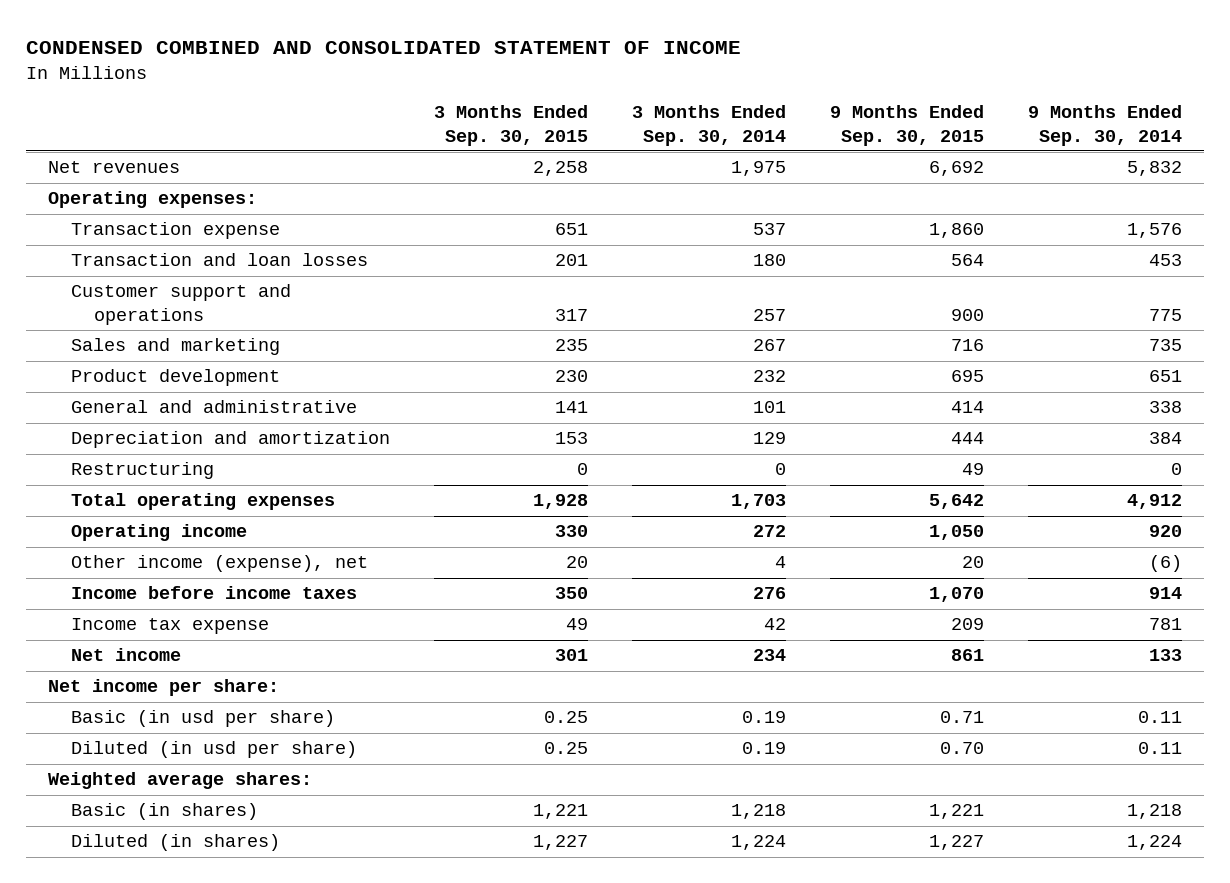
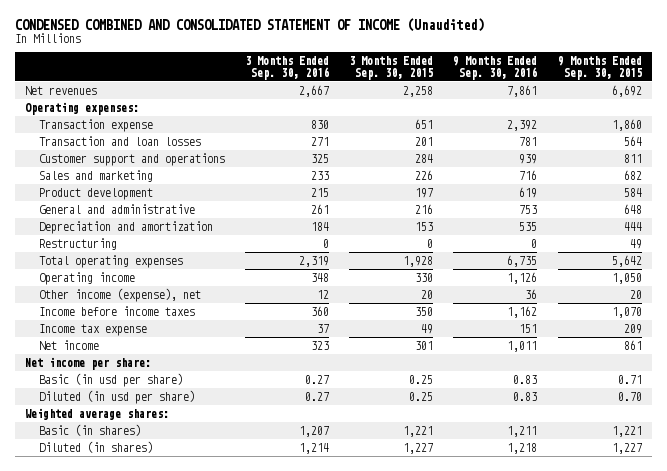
- CONDENSED COMBINED AND CONSOLIDATED STATEMENT OF INCOME
+ CONDENSED COMBINED AND CONSOLIDATED STATEMENT OF INCOME (Unaudited)
- | 3 Months Ended Sep. 30, 2015 | 3 Months Ended Sep. 30, 2014 | 9 Months Ended Sep. 30, 2015 | 9 Months Ended Sep. 30, 2014
+ | 3 Months Ended Sep. 30, 2016 | 3 Months Ended Sep. 30, 2015 | 9 Months Ended Sep. 30, 2016 | 9 Months Ended Sep. 30, 2015
- Customer support and operations | 317 | 257 | 900 | 775
- Sales and marketing | 235 | 267 | 716 | 735
- Product development | 230 | 232 | 695 | 651
- General and administrative | 141 | 101 | 414 | 338
+ Customer support and operations | 325 | 284 | 939 | 811
+ Sales and marketing | 233 | 226 | 716 | 682
+ Product development | 215 | 197 | 619 | 584
+ General and administrative | 261 | 216 | 753 | 648

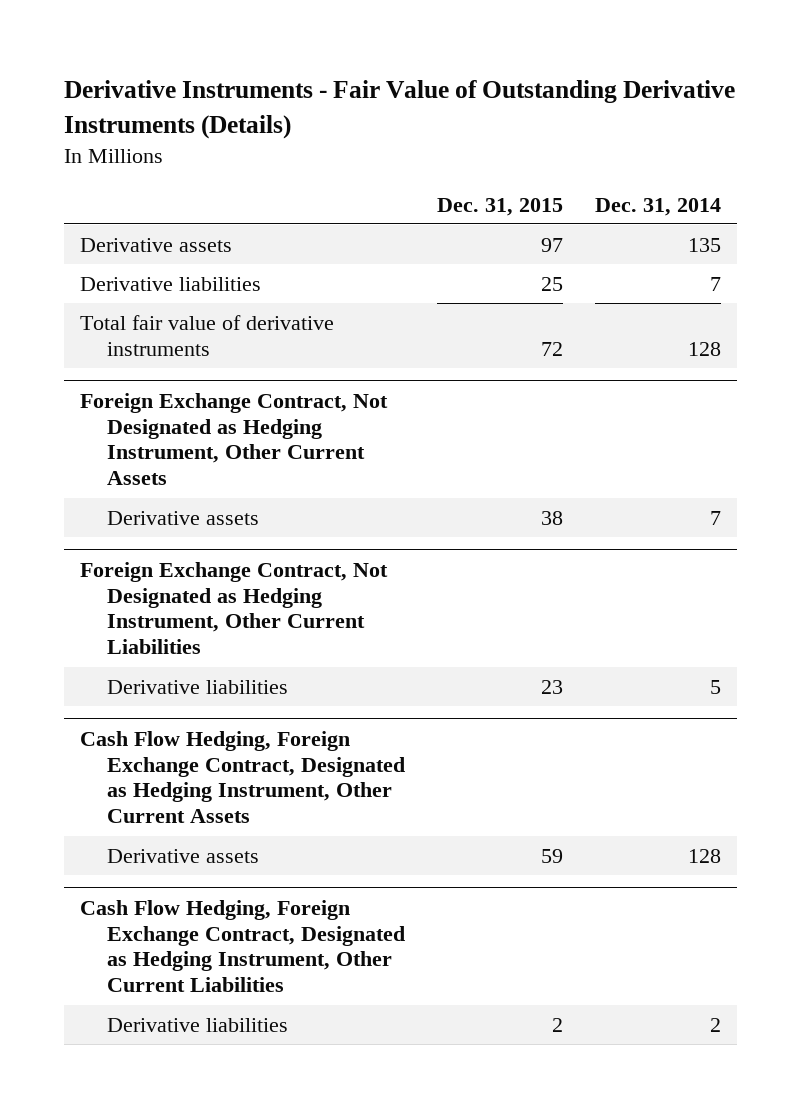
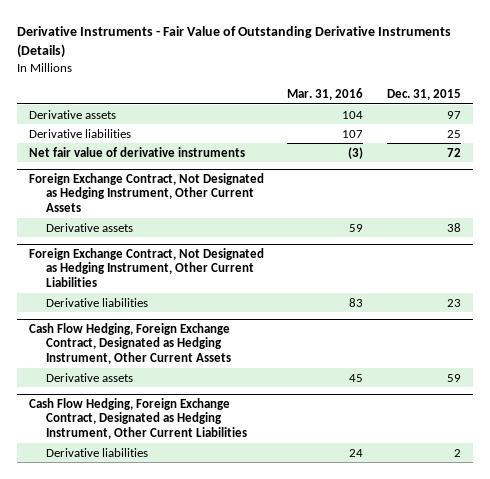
- | Dec. 31, 2015 | Dec. 31, 2014
+ | Mar. 31, 2016 | Dec. 31, 2015
- Total fair value of derivative instruments | 72 | 128
+ Net fair value of derivative instruments | (3) | 72

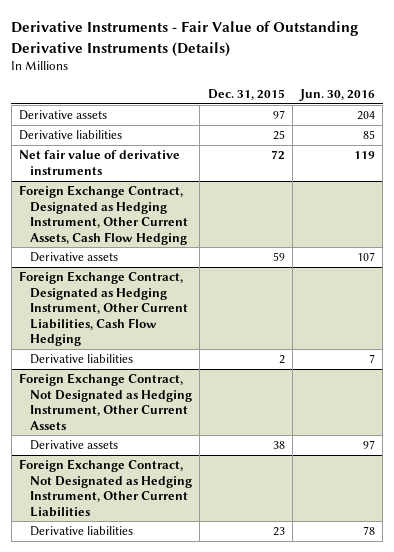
- | Mar. 31, 2016 | Dec. 31, 2015
+ | Dec. 31, 2015 | Jun. 30, 2016
+ Foreign Exchange Contract, Designated as Hedging Instrument, Other Current Assets, Cash Flow Hedging
+ Derivative assets | 59 | 107
+ Foreign Exchange Contract, Designated as Hedging Instrument, Other Current Liabilities, Cash Flow Hedging
+ Derivative liabilities | 2 | 7
- Cash Flow Hedging, Foreign Exchange Contract, Designated as Hedging Instrument, Other Current Assets
- Derivative assets | 45 | 59
- Cash Flow Hedging, Foreign Exchange Contract, Designated as Hedging Instrument, Other Current Liabilities
- Derivative liabilities | 24 | 2

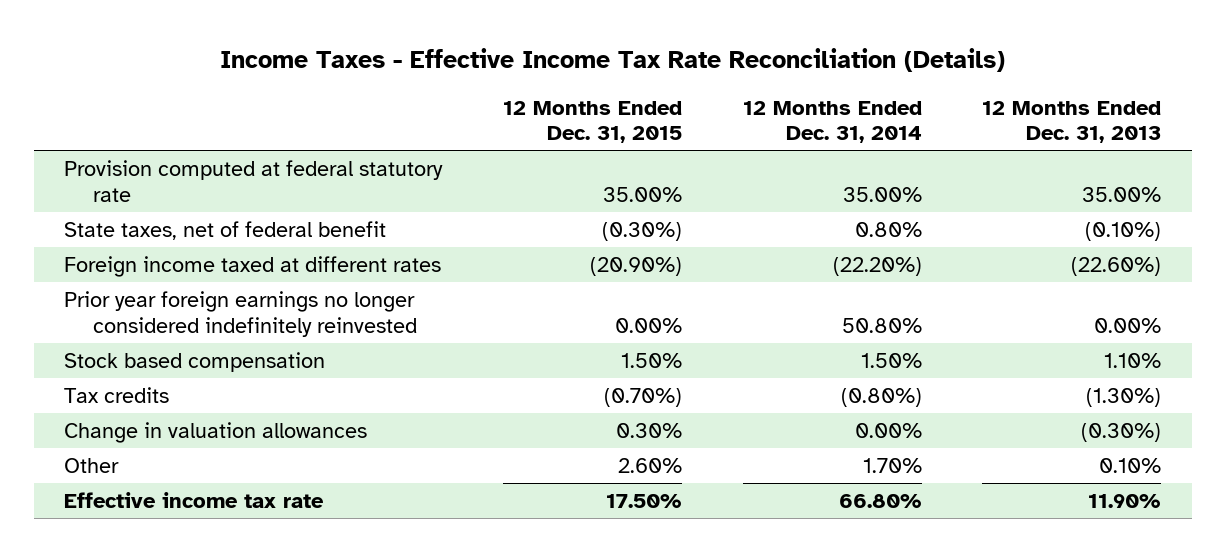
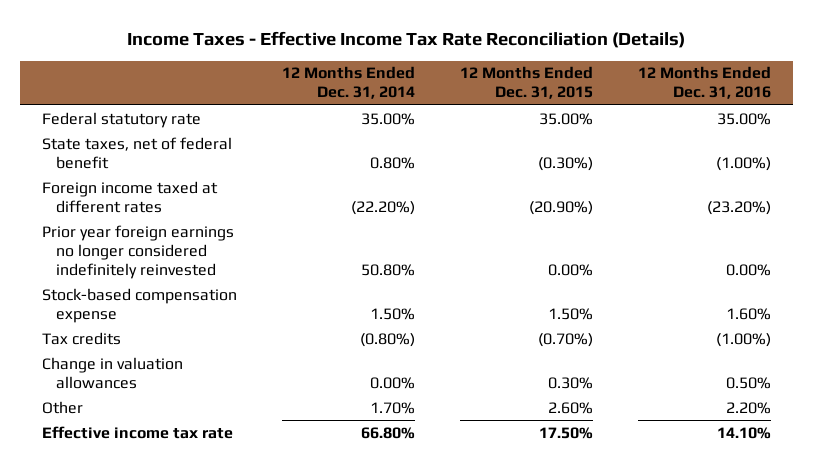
- | 12 Months Ended Dec. 31, 2015 | 12 Months Ended Dec. 31, 2014 | 12 Months Ended Dec. 31, 2013
+ | 12 Months Ended Dec. 31, 2014 | 12 Months Ended Dec. 31, 2015 | 12 Months Ended Dec. 31, 2016
- Provision computed at federal statutory rate | 35.00% | 35.00% | 35.00%
+ Federal statutory rate | 35.00% | 35.00% | 35.00%
- Stock based compensation | 1.50% | 1.50% | 1.10%
+ Stock-based compensation expense | 1.50% | 1.50% | 1.60%

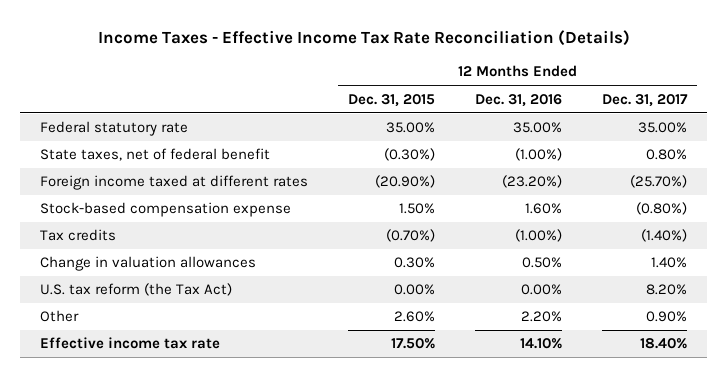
- | 12 Months Ended Dec. 31, 2014 | 12 Months Ended Dec. 31, 2015 | 12 Months Ended Dec. 31, 2016
+ | 12 Months Ended Dec. 31, 2015 | 12 Months Ended Dec. 31, 2016 | 12 Months Ended Dec. 31, 2017
- Prior year foreign earnings no longer considered indefinitely reinvested | 50.80% | 0.00% | 0.00%
+ U.S. tax reform (the Tax Act) | 0.00% | 0.00% | 8.20%

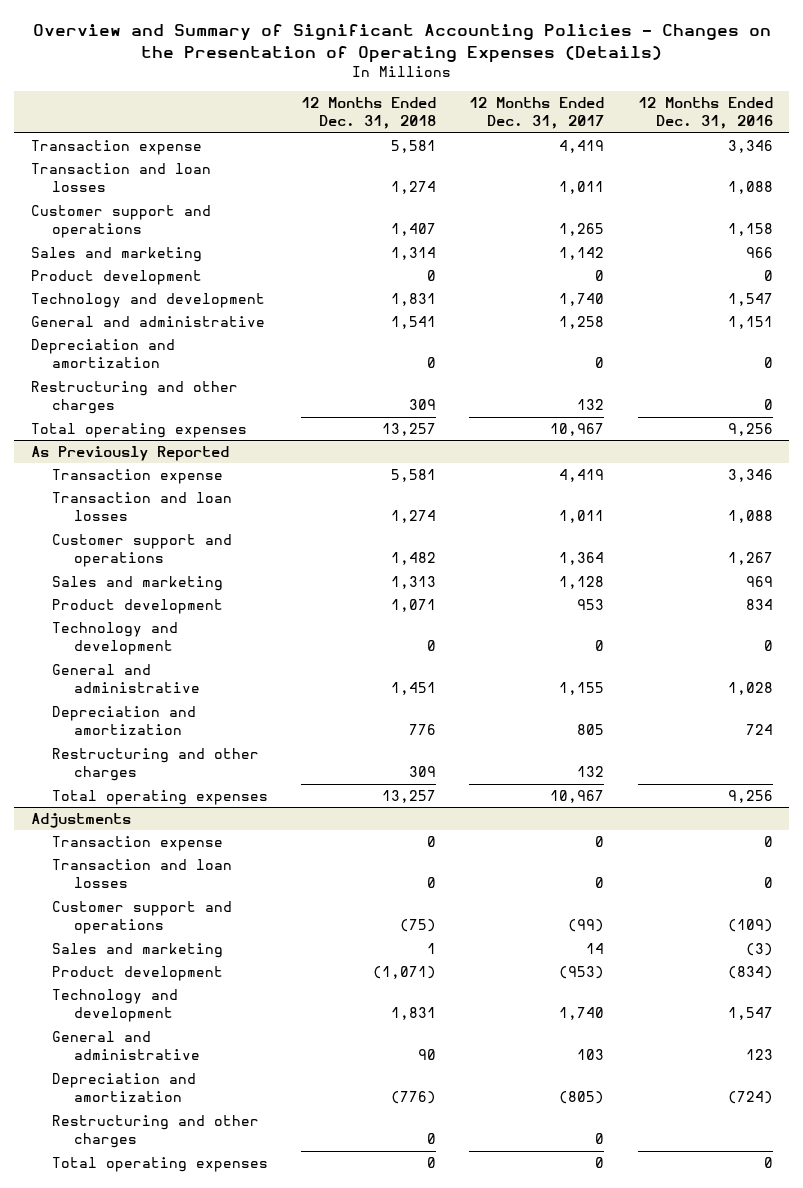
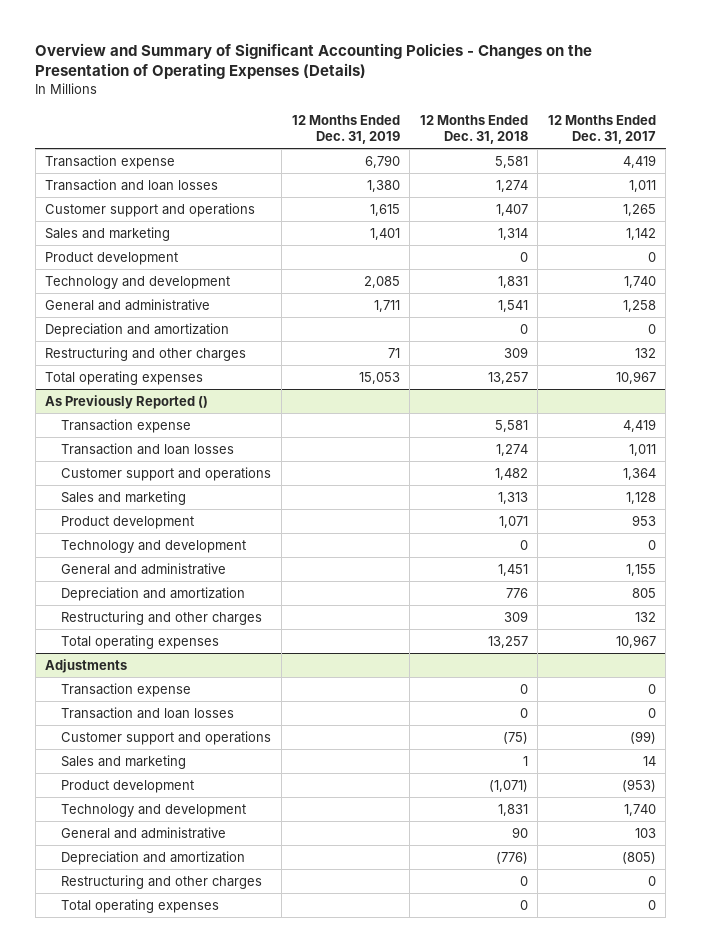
- | 12 Months Ended Dec. 31, 2018 | 12 Months Ended Dec. 31, 2017 | 12 Months Ended Dec. 31, 2016
+ | 12 Months Ended Dec. 31, 2019 | 12 Months Ended Dec. 31, 2018 | 12 Months Ended Dec. 31, 2017
- As Previously Reported
+ As Previously Reported ()

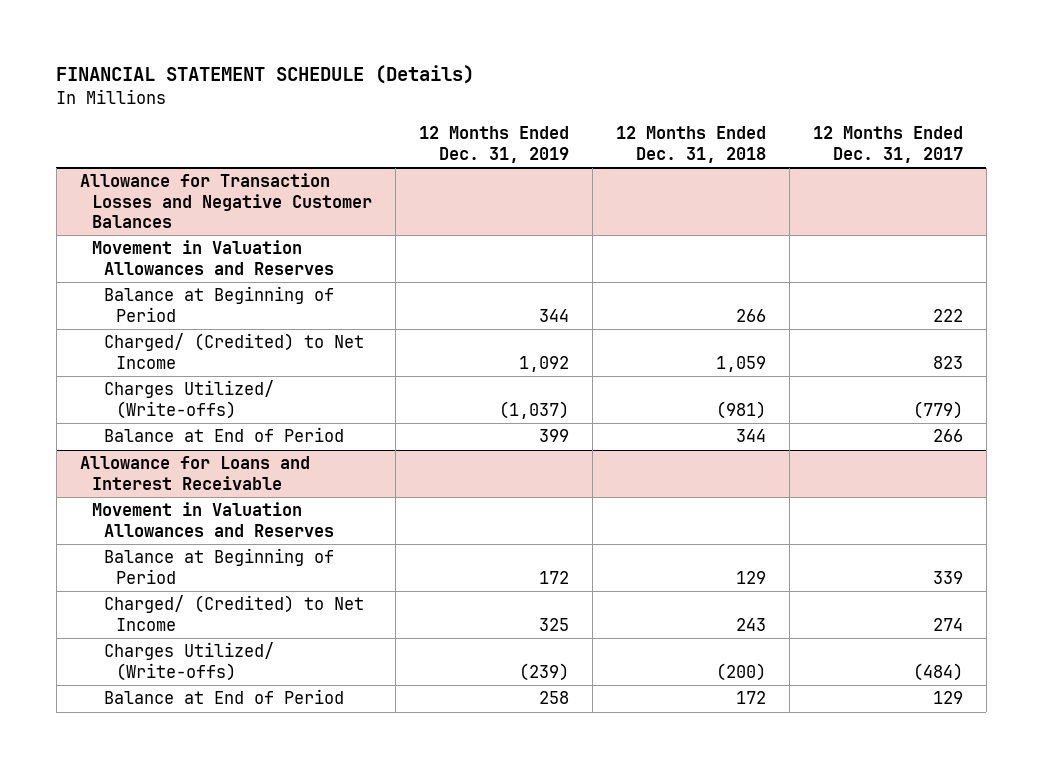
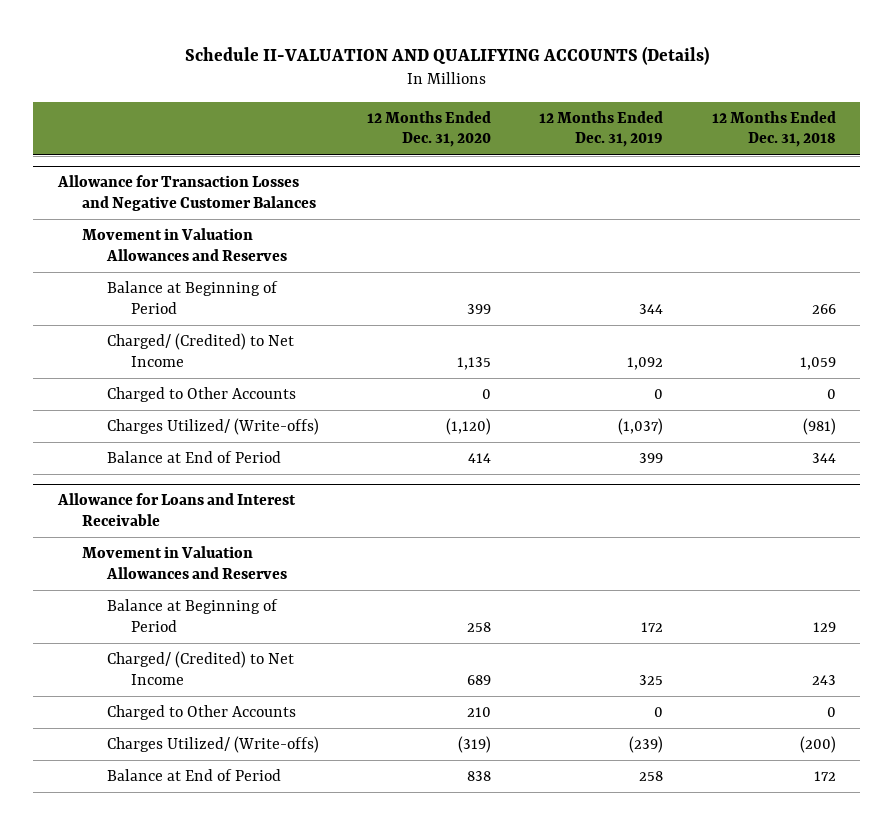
- FINANCIAL STATEMENT SCHEDULE (Details)
+ Schedule II-VALUATION AND QUALIFYING ACCOUNTS (Details)
- | 12 Months Ended Dec. 31, 2019 | 12 Months Ended Dec. 31, 2018 | 12 Months Ended Dec. 31, 2017
+ | 12 Months Ended Dec. 31, 2020 | 12 Months Ended Dec. 31, 2019 | 12 Months Ended Dec. 31, 2018
@ Allowance for Transaction Losses and Negative Customer Balances
+ Charged to Other Accounts | 0 | 0 | 0
@ Allowance for Loans and Interest Receivable
+ Charged to Other Accounts | 210 | 0 | 0

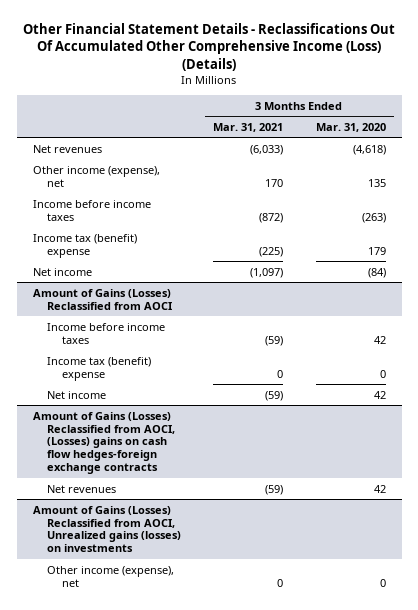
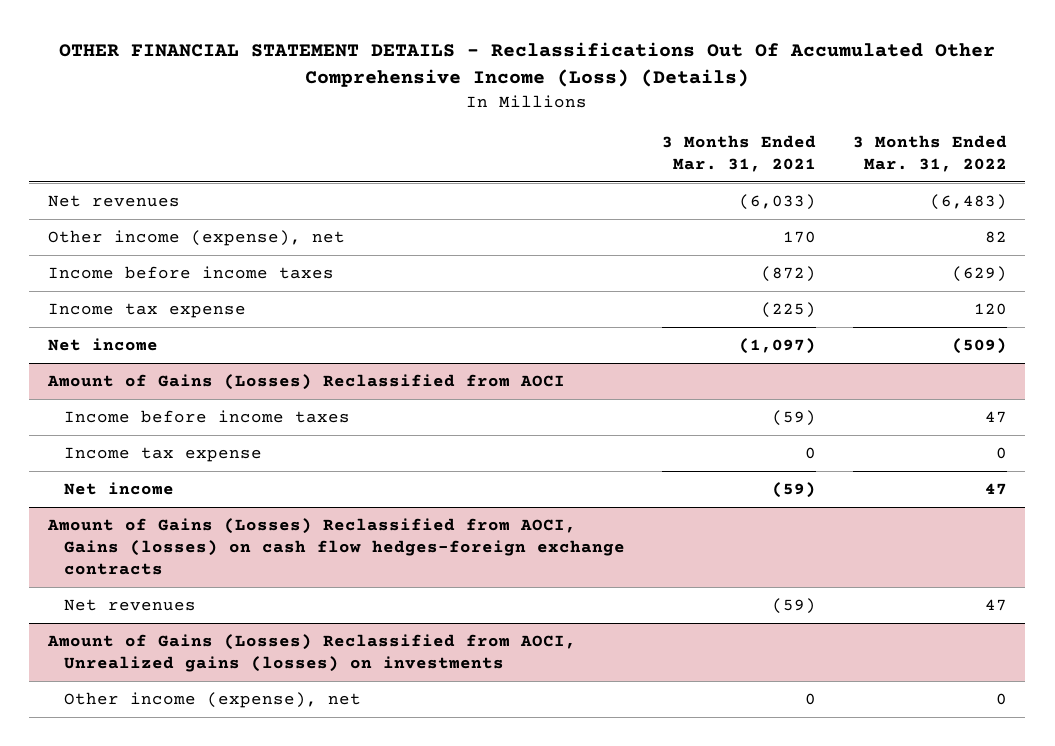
- Other Financial Statement Details - Reclassifications Out Of Accumulated Other Comprehensive Income (Loss) (Details)
+ OTHER FINANCIAL STATEMENT DETAILS - Reclassifications Out Of Accumulated Other Comprehensive Income (Loss) (Details)
- | 3 Months Ended Mar. 31, 2021 | 3 Months Ended Mar. 31, 2020
+ | 3 Months Ended Mar. 31, 2021 | 3 Months Ended Mar. 31, 2022
- Income tax (benefit) expense | (225) | 179
+ Income tax expense | (225) | 120
@ Amount of Gains (Losses) Reclassified from AOCI
- Income tax (benefit) expense | 0 | 0
+ Income tax expense | 0 | 0
- Amount of Gains (Losses) Reclassified from AOCI, (Losses) gains on cash flow hedges-foreign exchange contracts
+ Amount of Gains (Losses) Reclassified from AOCI, Gains (losses) on cash flow hedges-foreign exchange contracts

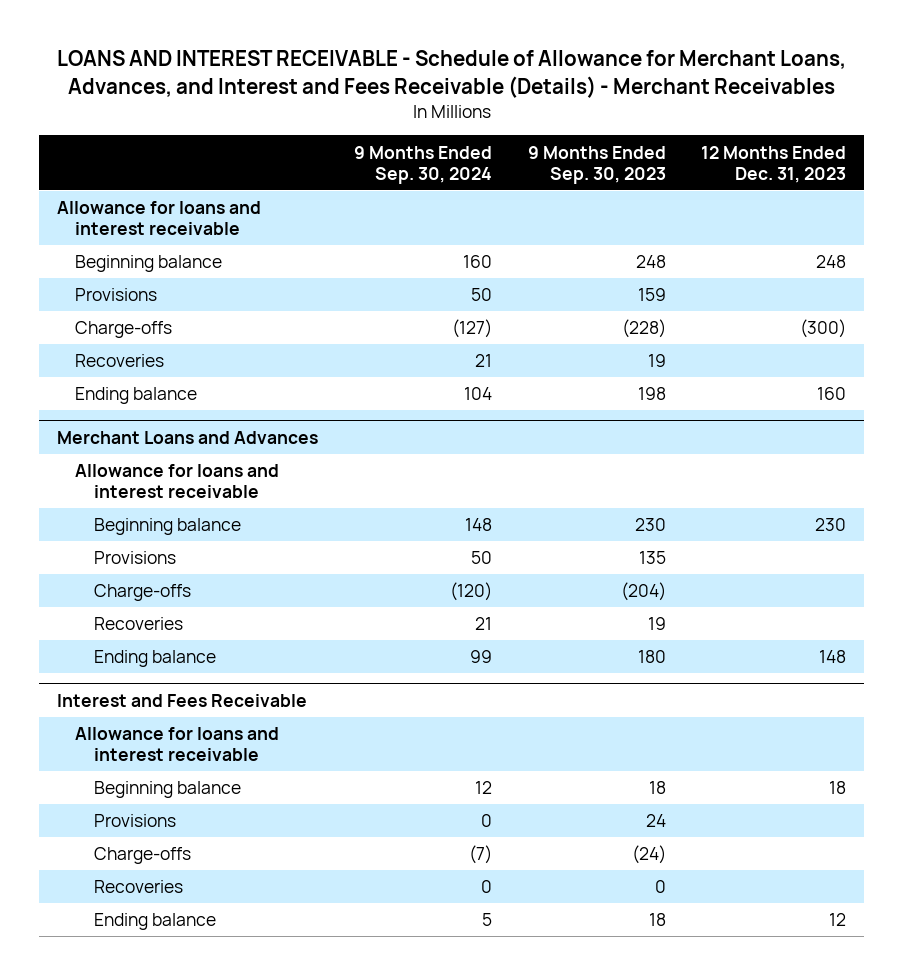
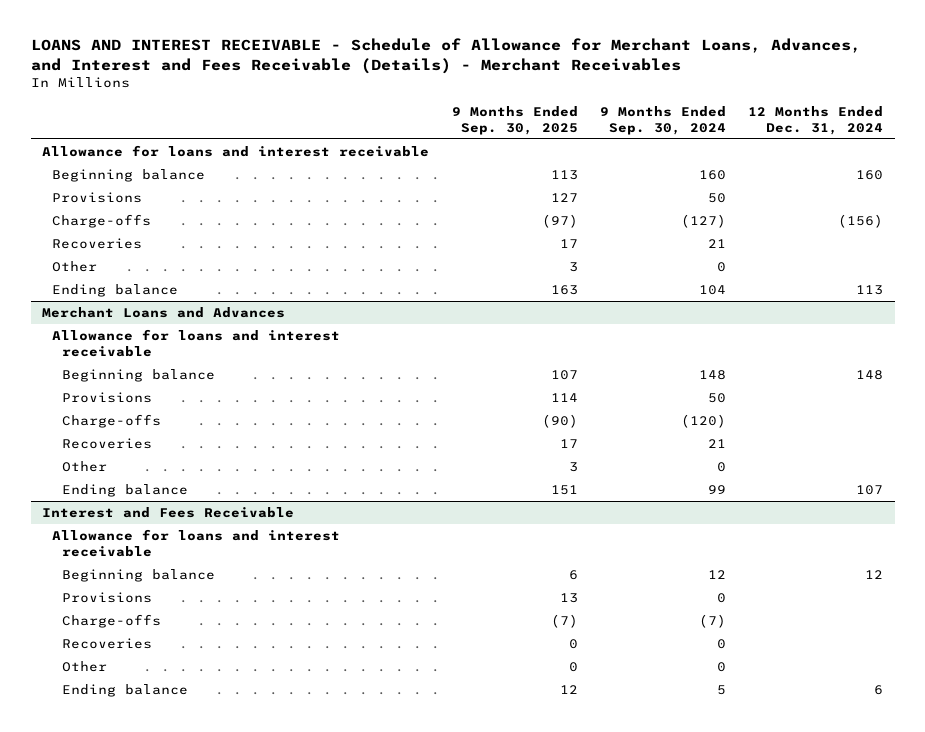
- | 9 Months Ended Sep. 30, 2024 | 9 Months Ended Sep. 30, 2023 | 12 Months Ended Dec. 31, 2023
+ | 9 Months Ended Sep. 30, 2025 | 9 Months Ended Sep. 30, 2024 | 12 Months Ended Dec. 31, 2024
+ Other | 3 | 0 |
@ Merchant Loans and Advances
+ Other | 3 | 0 |
@ Interest and Fees Receivable
+ Other | 0 | 0 |

